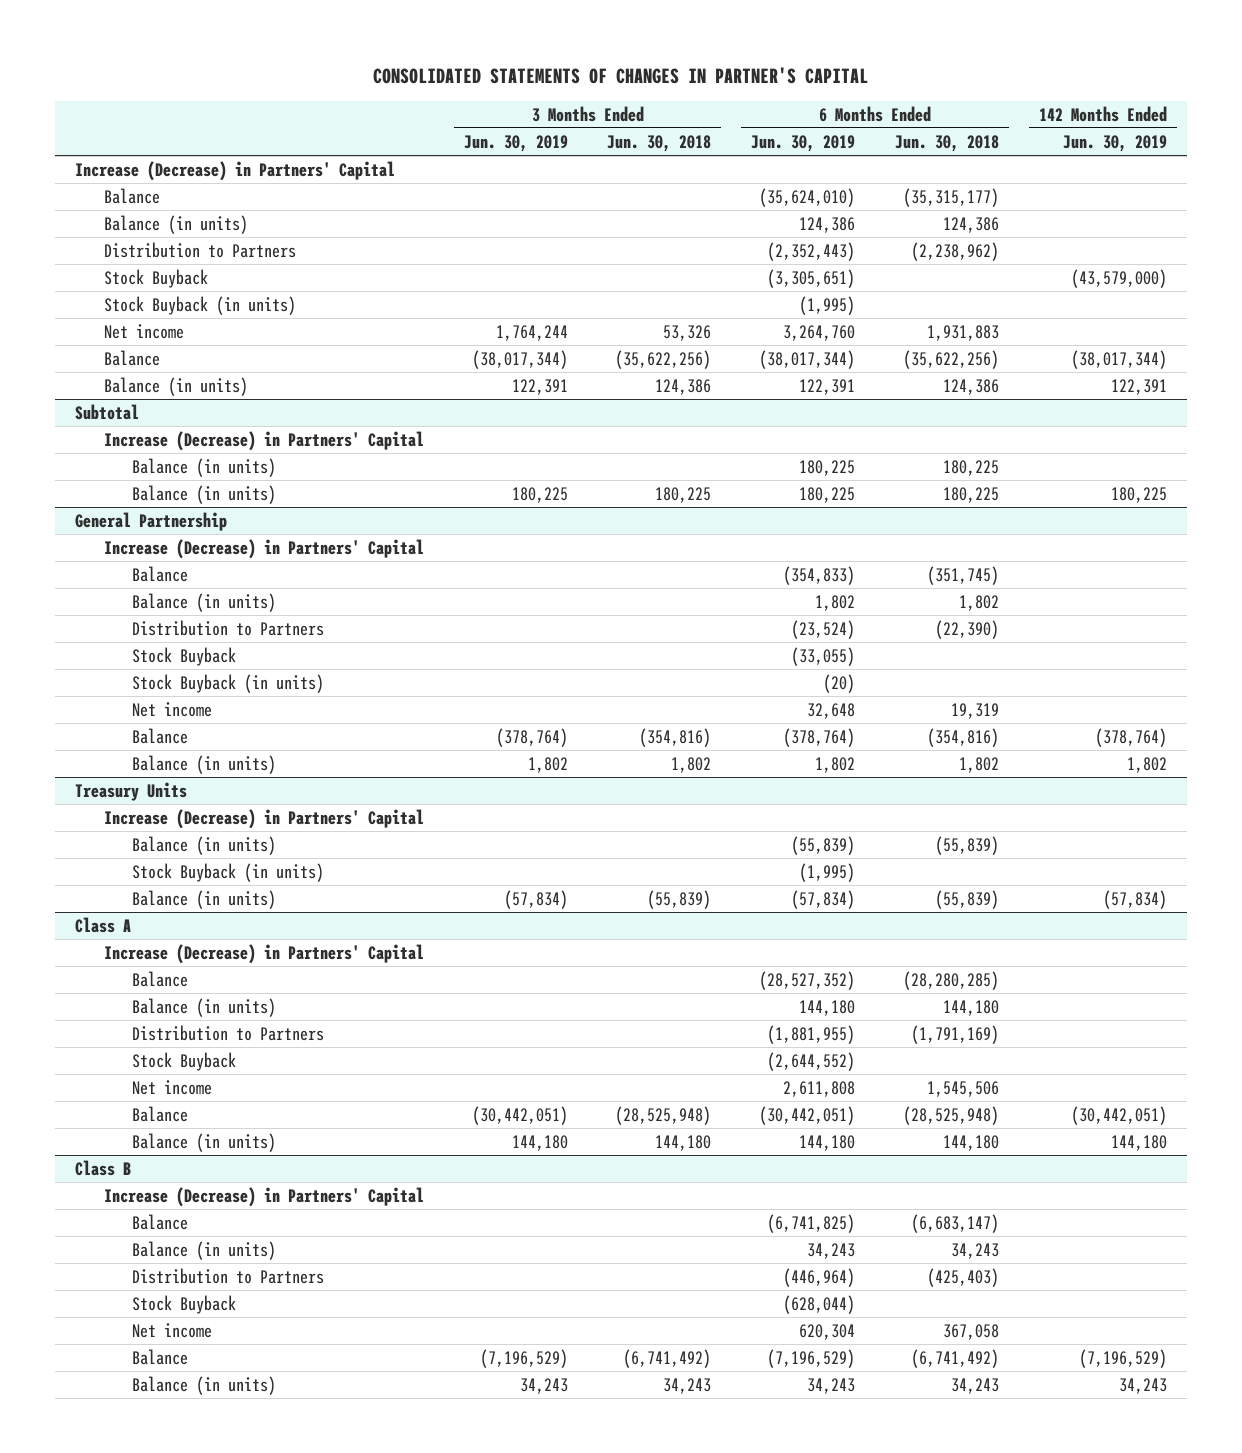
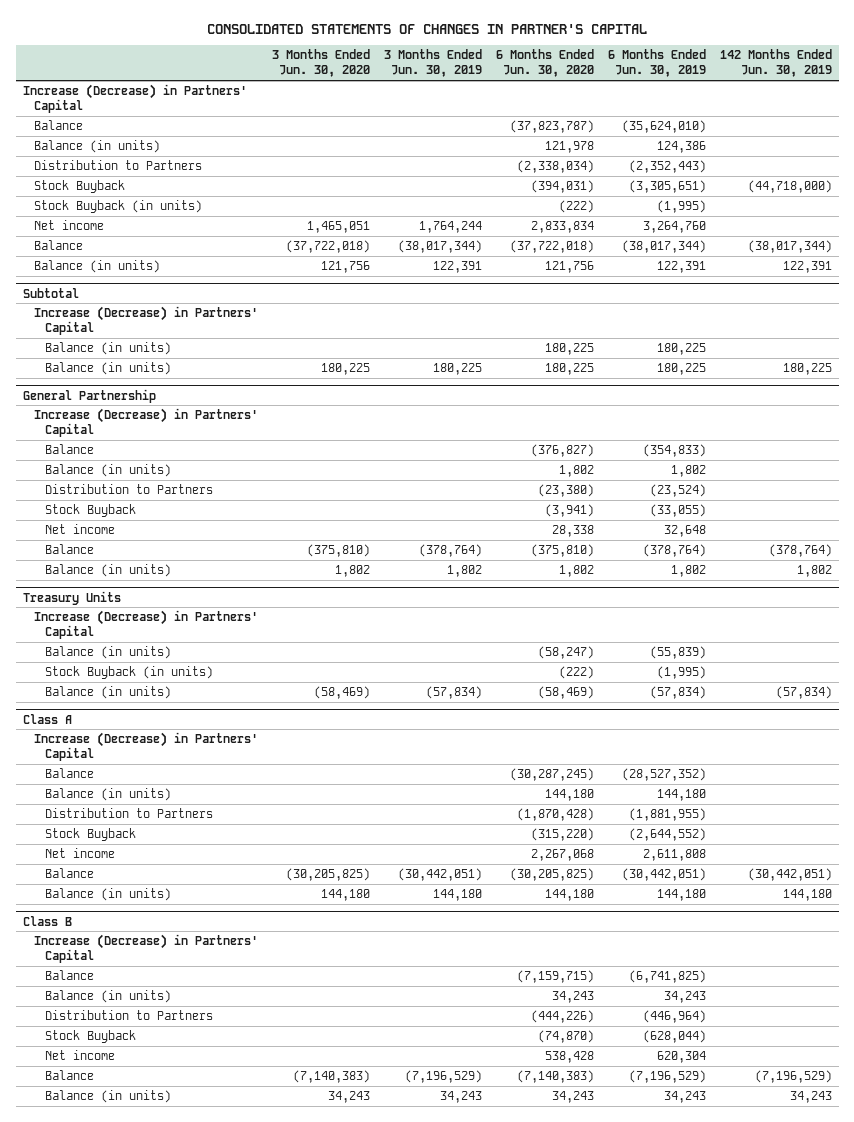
- | 3 Months Ended Jun. 30, 2019 | 3 Months Ended Jun. 30, 2018 | 6 Months Ended Jun. 30, 2019 | 6 Months Ended Jun. 30, 2018 | 142 Months Ended Jun. 30, 2019
+ | 3 Months Ended Jun. 30, 2020 | 3 Months Ended Jun. 30, 2019 | 6 Months Ended Jun. 30, 2020 | 6 Months Ended Jun. 30, 2019 | 142 Months Ended Jun. 30, 2019
- Stock Buyback | | | (3,305,651) | | (43,579,000)
+ Stock Buyback | | | (394,031) | (3,305,651) | (44,718,000)
@ General Partnership
- Stock Buyback (in units) | | | (20) | |

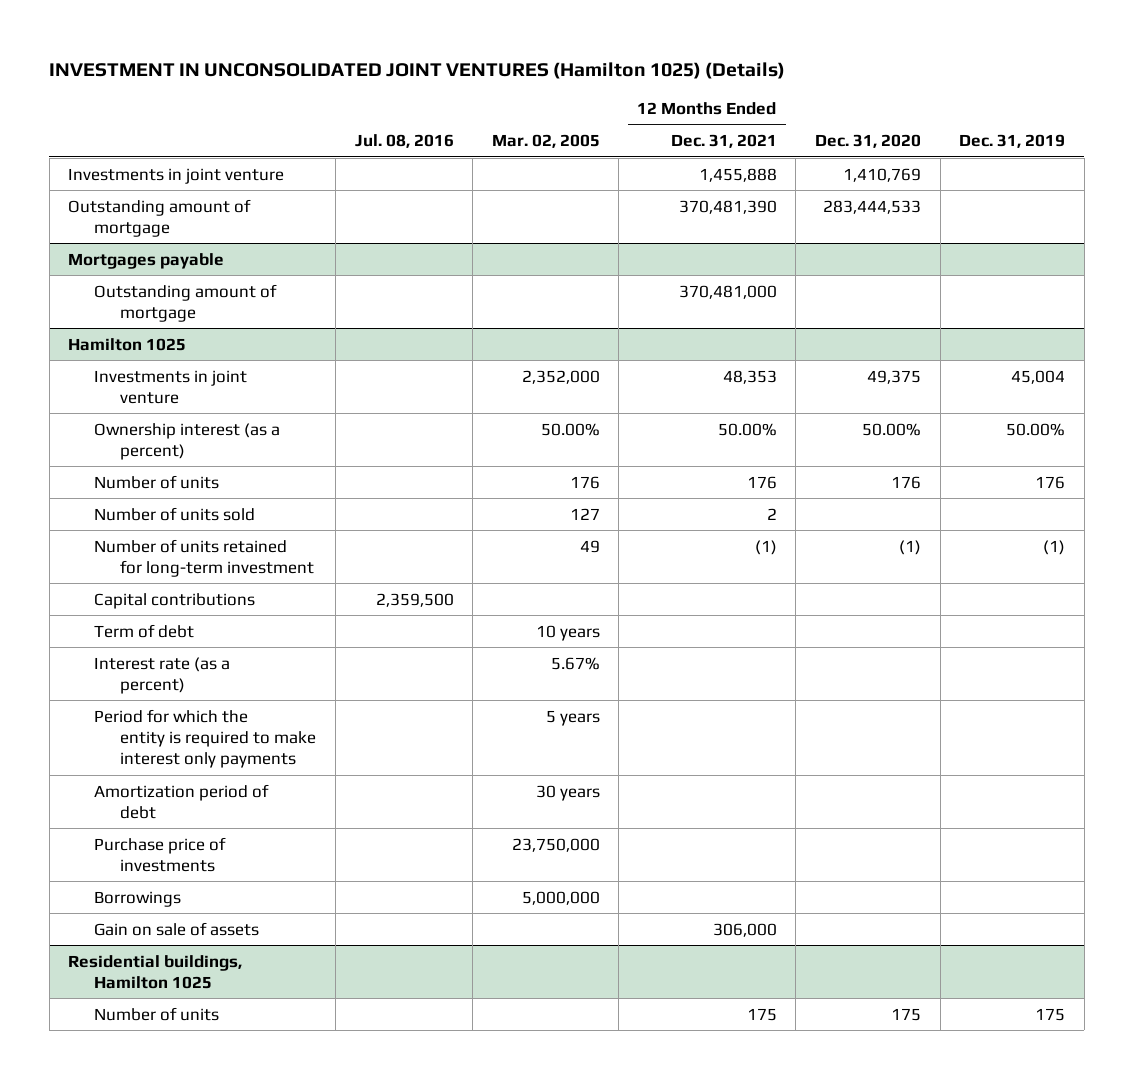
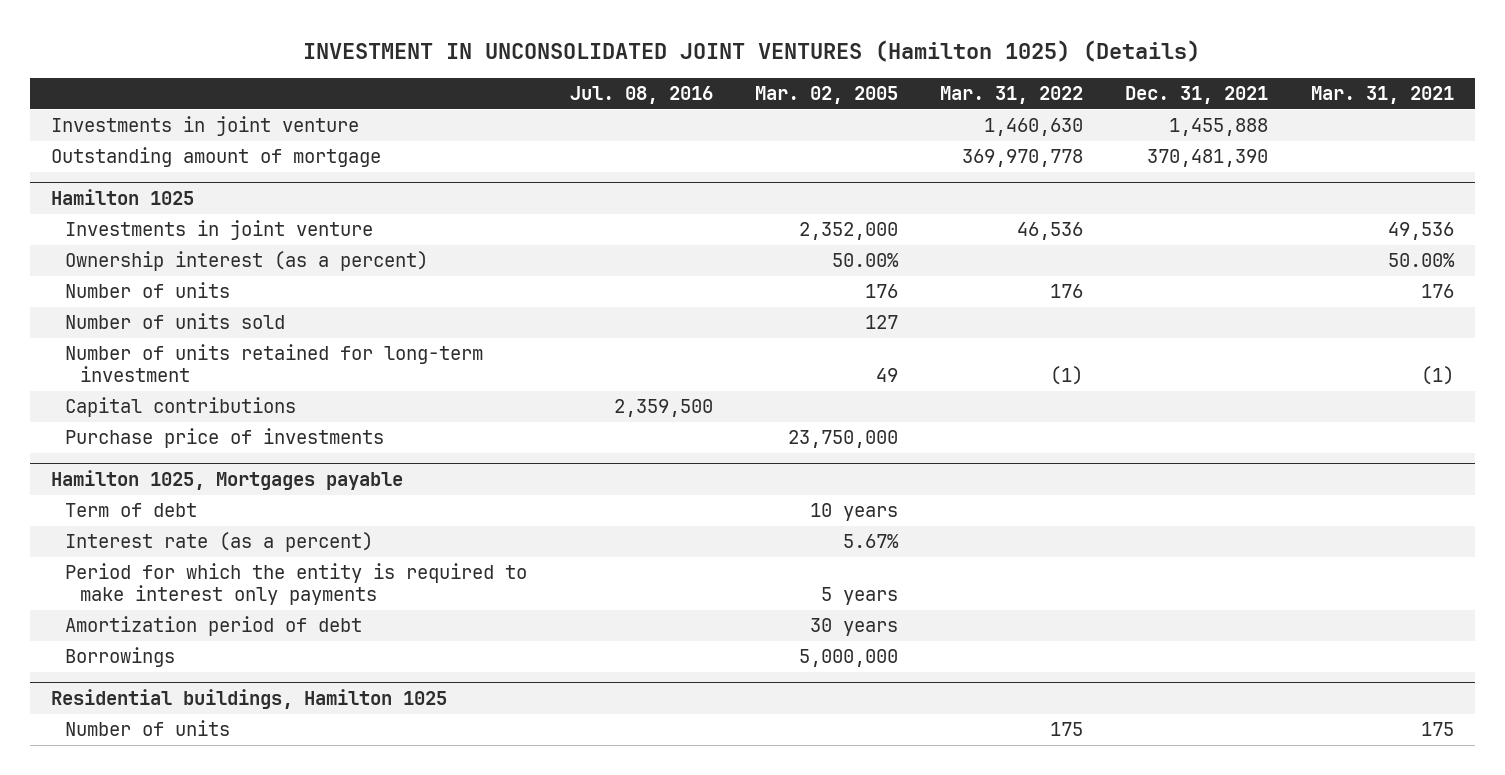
- | Jul. 08, 2016 | Mar. 02, 2005 | 12 Months Ended Dec. 31, 2021 | Dec. 31, 2020 | Dec. 31, 2019
+ | Jul. 08, 2016 | Mar. 02, 2005 | Mar. 31, 2022 | Dec. 31, 2021 | Mar. 31, 2021
- Mortgages payable
- Outstanding amount of mortgage | | | 370,481,000 | |
@ Hamilton 1025
moved up: Purchase price of investments | | 23,750,000 | | |
+ Hamilton 1025, Mortgages payable
@ Hamilton 1025
- Gain on sale of assets | | | 306,000 | |

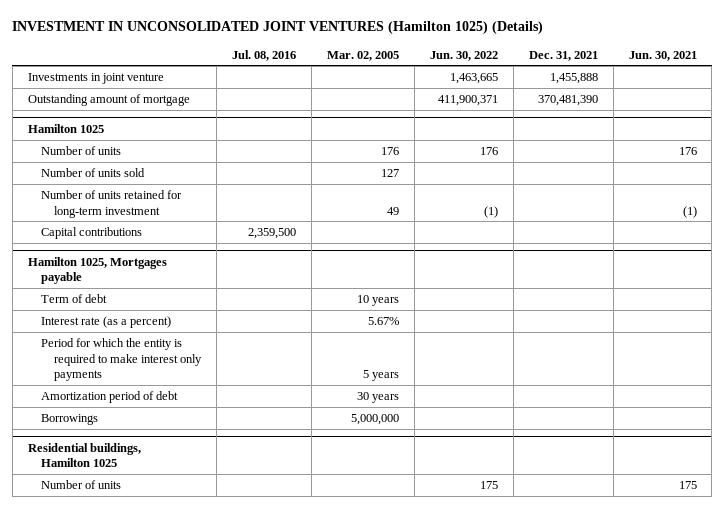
- | Jul. 08, 2016 | Mar. 02, 2005 | Mar. 31, 2022 | Dec. 31, 2021 | Mar. 31, 2021
+ | Jul. 08, 2016 | Mar. 02, 2005 | Jun. 30, 2022 | Dec. 31, 2021 | Jun. 30, 2021
@ Hamilton 1025
- Investments in joint venture | | 2,352,000 | 46,536 | | 49,536
- Ownership interest (as a percent) | | 50.00% | | | 50.00%
- Purchase price of investments | | 23,750,000 | | |

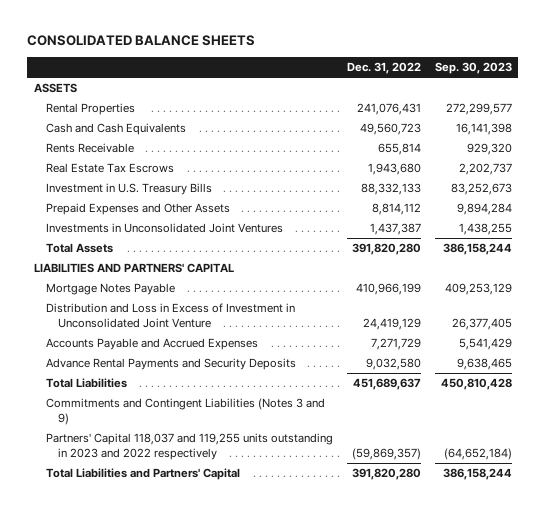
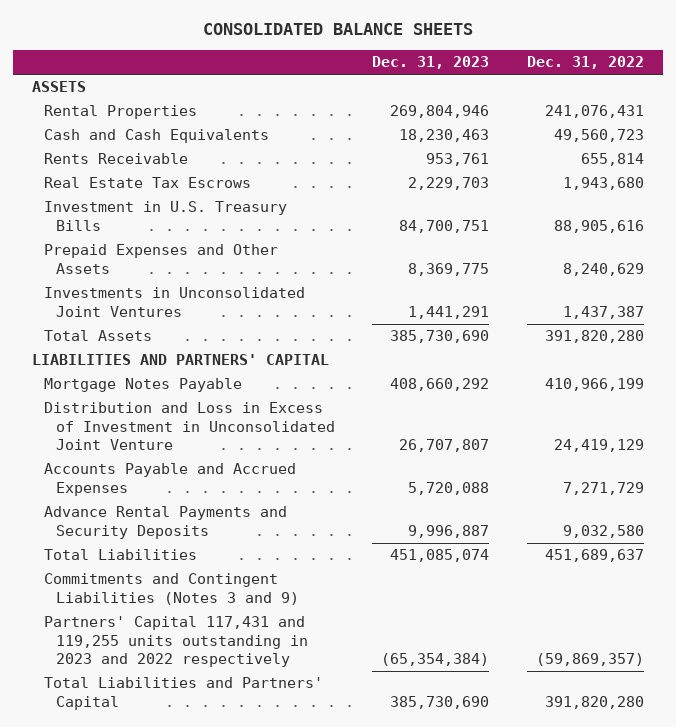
- | Dec. 31, 2022 | Sep. 30, 2023
+ | Dec. 31, 2023 | Dec. 31, 2022
- Investment in U.S. Treasury Bills | 88,332,133 | 83,252,673
- Prepaid Expenses and Other Assets | 8,814,112 | 9,894,284
+ Investment in U.S. Treasury Bills | 84,700,751 | 88,905,616
+ Prepaid Expenses and Other Assets | 8,369,775 | 8,240,629
- Partners' Capital 118,037 and 119,255 units outstanding in 2023 and 2022 respectively | (59,869,357) | (64,652,184)
+ Partners' Capital 117,431 and 119,255 units outstanding in 2023 and 2022 respectively | (65,354,384) | (59,869,357)

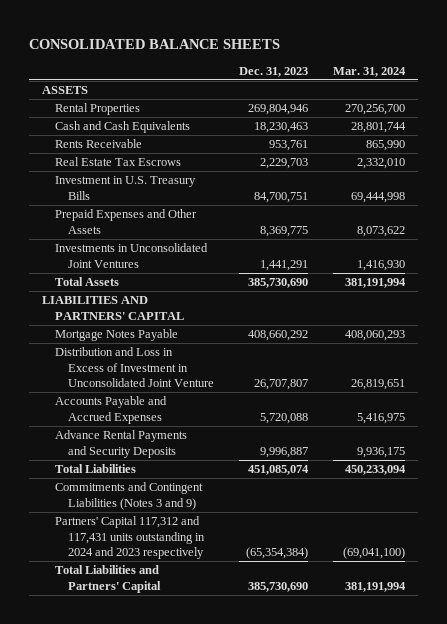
- | Dec. 31, 2023 | Dec. 31, 2022
+ | Dec. 31, 2023 | Mar. 31, 2024
- Partners' Capital 117,431 and 119,255 units outstanding in 2023 and 2022 respectively | (65,354,384) | (59,869,357)
+ Partners' Capital 117,312 and 117,431 units outstanding in 2024 and 2023 respectively | (65,354,384) | (69,041,100)

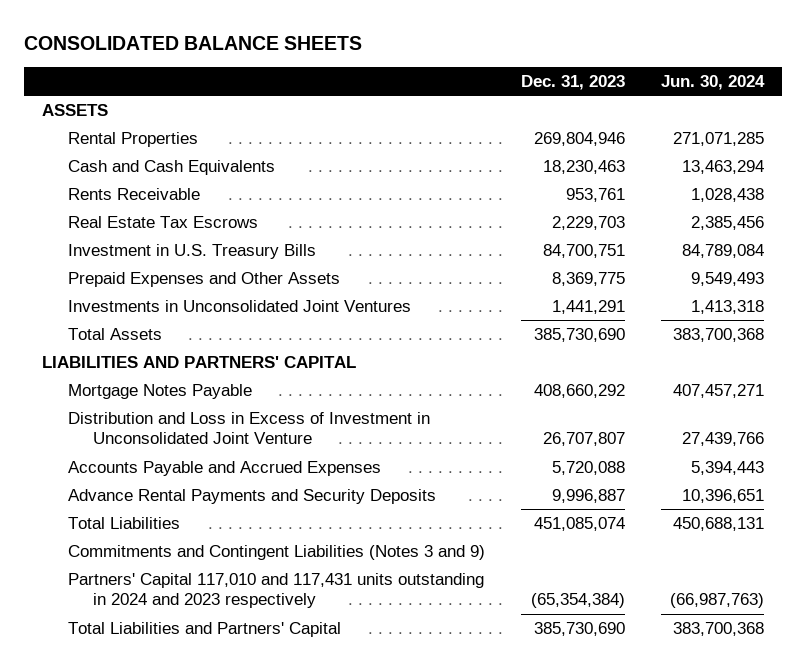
- | Dec. 31, 2023 | Mar. 31, 2024
+ | Dec. 31, 2023 | Jun. 30, 2024
- Partners' Capital 117,312 and 117,431 units outstanding in 2024 and 2023 respectively | (65,354,384) | (69,041,100)
+ Partners' Capital 117,010 and 117,431 units outstanding in 2024 and 2023 respectively | (65,354,384) | (66,987,763)

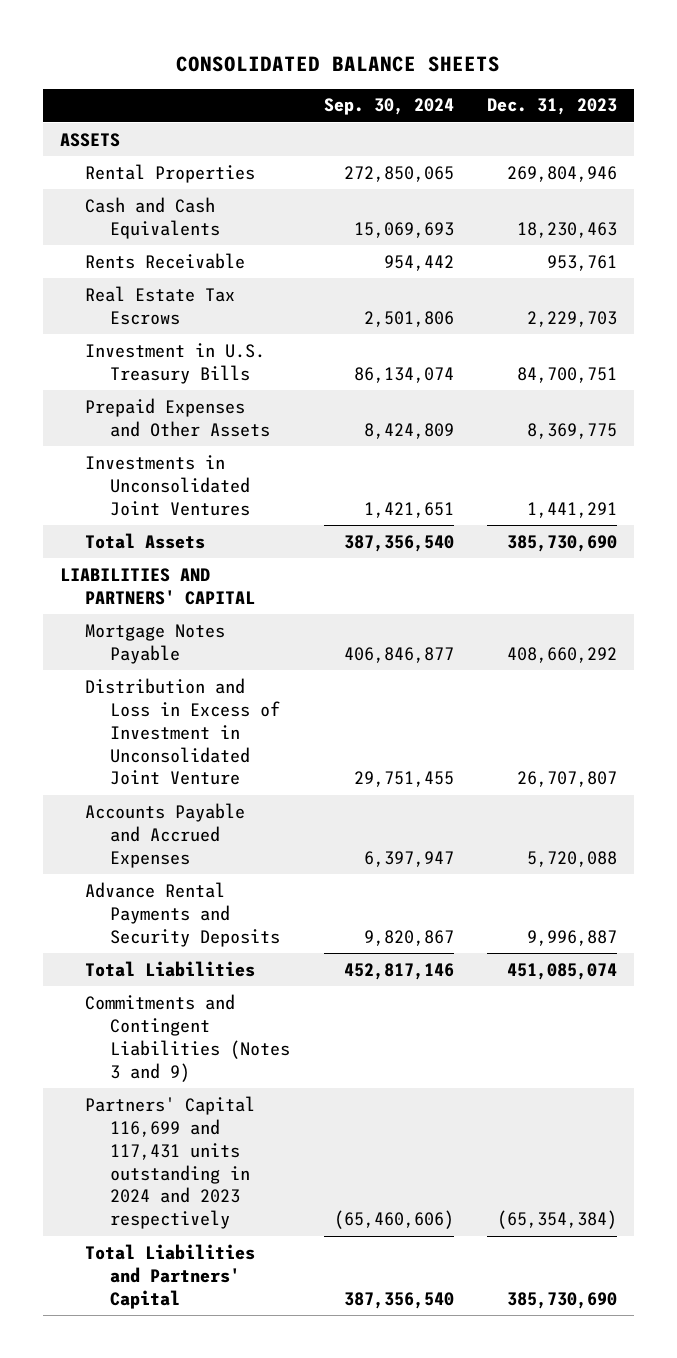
- | Dec. 31, 2023 | Jun. 30, 2024
+ | Sep. 30, 2024 | Dec. 31, 2023
- Partners' Capital 117,010 and 117,431 units outstanding in 2024 and 2023 respectively | (65,354,384) | (66,987,763)
+ Partners' Capital 116,699 and 117,431 units outstanding in 2024 and 2023 respectively | (65,460,606) | (65,354,384)

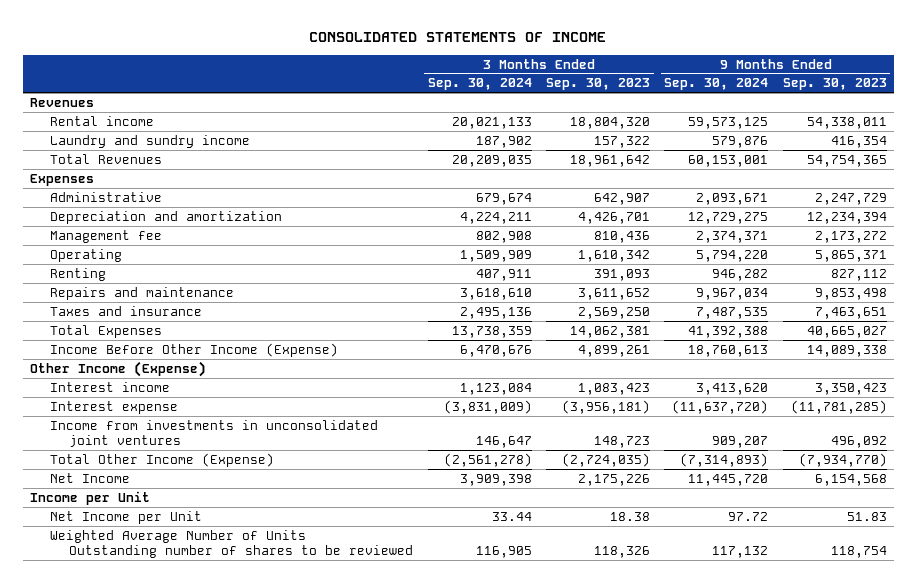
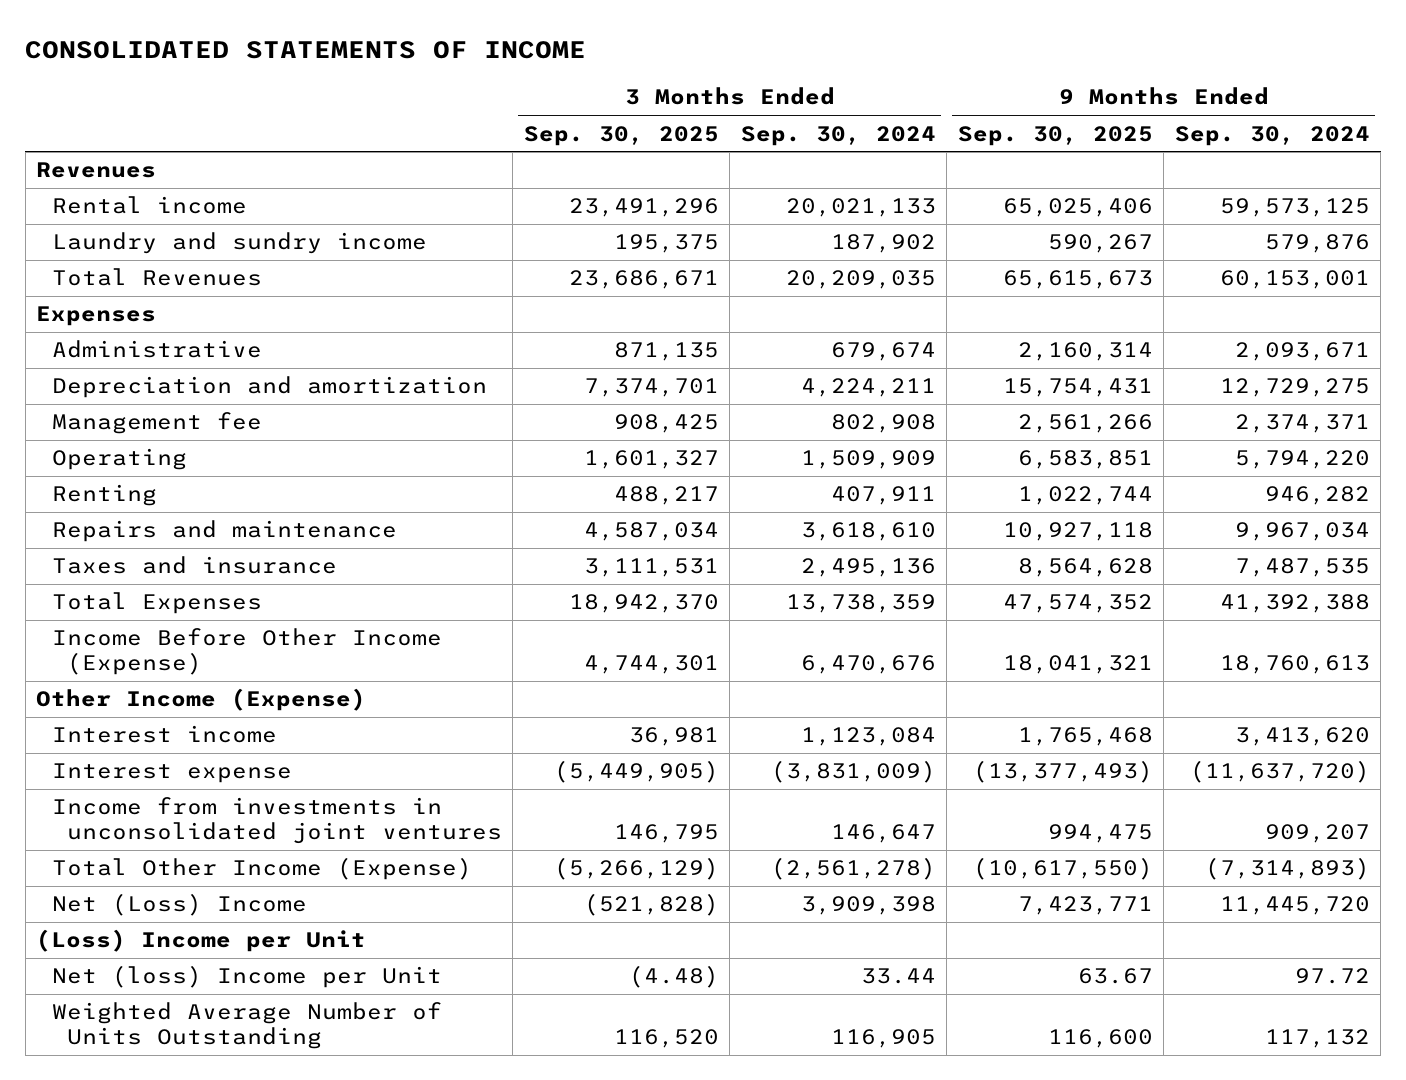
- | 3 Months Ended Sep. 30, 2024 | 3 Months Ended Sep. 30, 2023 | 9 Months Ended Sep. 30, 2024 | 9 Months Ended Sep. 30, 2023
+ | 3 Months Ended Sep. 30, 2025 | 3 Months Ended Sep. 30, 2024 | 9 Months Ended Sep. 30, 2025 | 9 Months Ended Sep. 30, 2024
- Net Income | 3,909,398 | 2,175,226 | 11,445,720 | 6,154,568
- Income per Unit
- Net Income per Unit | 33.44 | 18.38 | 97.72 | 51.83
- Weighted Average Number of Units Outstanding number of shares to be reviewed | 116,905 | 118,326 | 117,132 | 118,754
+ Net (Loss) Income | (521,828) | 3,909,398 | 7,423,771 | 11,445,720
+ (Loss) Income per Unit
+ Net (loss) Income per Unit | (4.48) | 33.44 | 63.67 | 97.72
+ Weighted Average Number of Units Outstanding | 116,520 | 116,905 | 116,600 | 117,132

